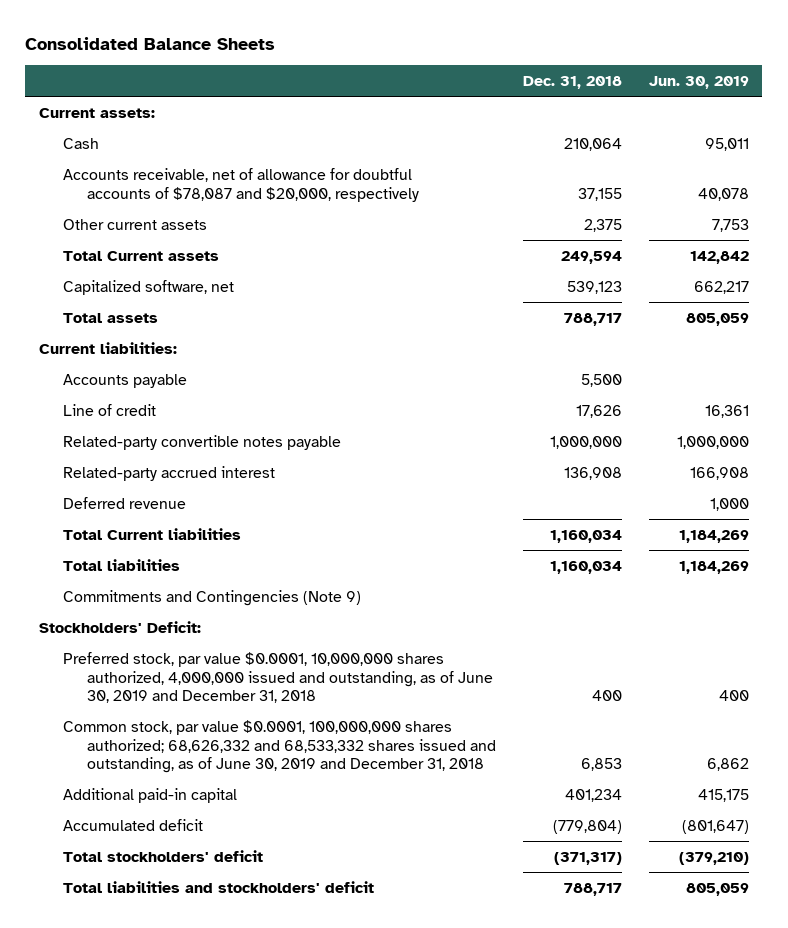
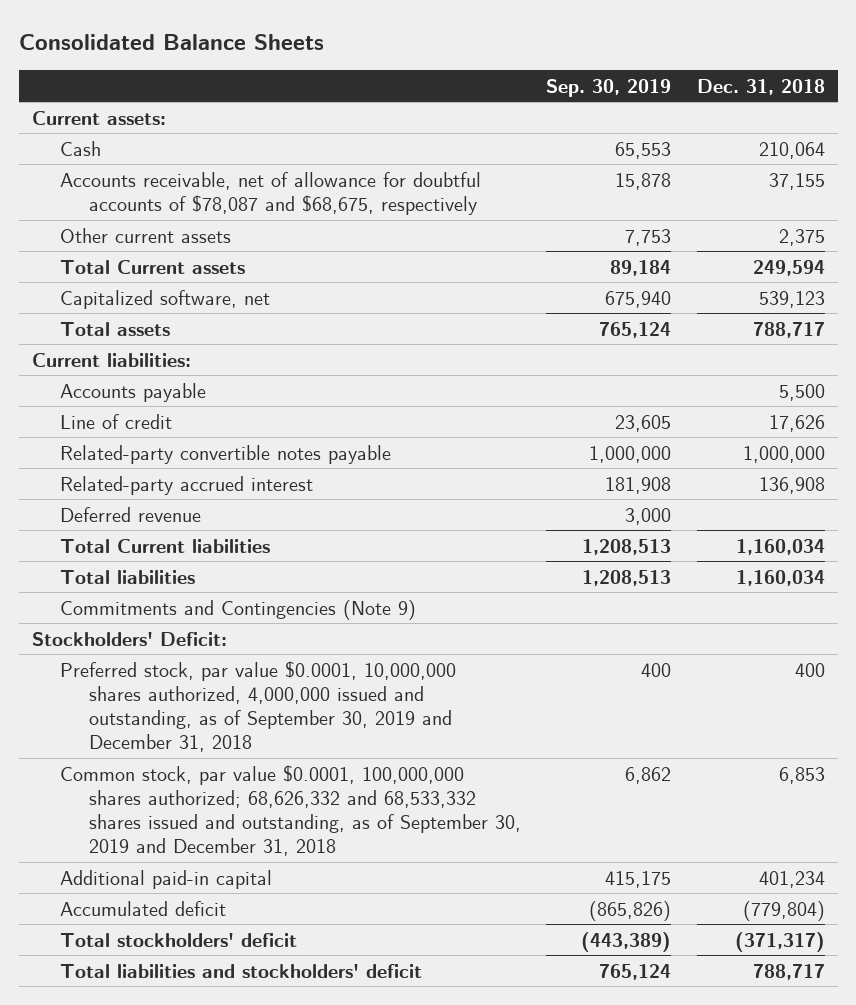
- | Dec. 31, 2018 | Jun. 30, 2019
+ | Sep. 30, 2019 | Dec. 31, 2018
- Accounts receivable, net of allowance for doubtful accounts of $78,087 and $20,000, respectively | 37,155 | 40,078
+ Accounts receivable, net of allowance for doubtful accounts of $78,087 and $68,675, respectively | 15,878 | 37,155
- Preferred stock, par value $0.0001, 10,000,000 shares authorized, 4,000,000 issued and outstanding, as of June 30, 2019 and December 31, 2018 | 400 | 400
- Common stock, par value $0.0001, 100,000,000 shares authorized; 68,626,332 and 68,533,332 shares issued and outstanding, as of June 30, 2019 and December 31, 2018 | 6,853 | 6,862
+ Preferred stock, par value $0.0001, 10,000,000 shares authorized, 4,000,000 issued and outstanding, as of September 30, 2019 and December 31, 2018 | 400 | 400
+ Common stock, par value $0.0001, 100,000,000 shares authorized; 68,626,332 and 68,533,332 shares issued and outstanding, as of September 30, 2019 and December 31, 2018 | 6,862 | 6,853

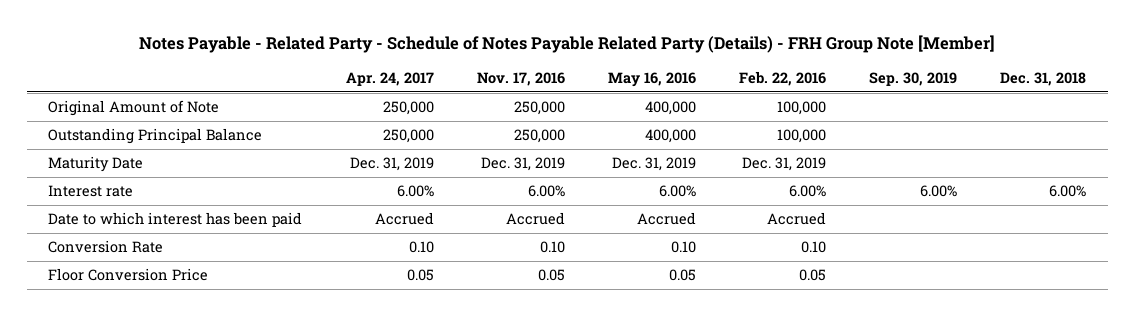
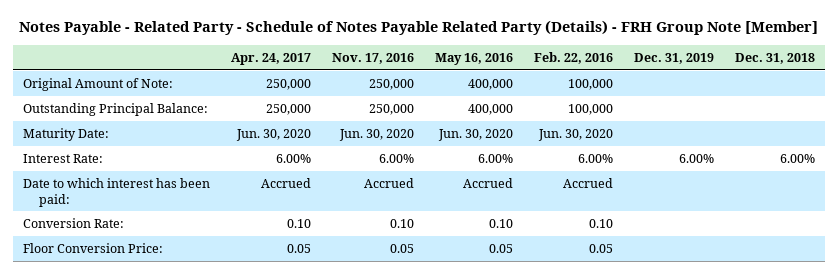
- | Apr. 24, 2017 | Nov. 17, 2016 | May 16, 2016 | Feb. 22, 2016 | Sep. 30, 2019 | Dec. 31, 2018
+ | Apr. 24, 2017 | Nov. 17, 2016 | May 16, 2016 | Feb. 22, 2016 | Dec. 31, 2019 | Dec. 31, 2018
- Original Amount of Note | 250,000 | 250,000 | 400,000 | 100,000 | |
- Outstanding Principal Balance | 250,000 | 250,000 | 400,000 | 100,000 | |
- Maturity Date | Dec. 31, 2019 | Dec. 31, 2019 | Dec. 31, 2019 | Dec. 31, 2019 | |
- Interest rate | 6.00% | 6.00% | 6.00% | 6.00% | 6.00% | 6.00%
- Date to which interest has been paid | Accrued | Accrued | Accrued | Accrued | |
- Conversion Rate | 0.10 | 0.10 | 0.10 | 0.10 | |
- Floor Conversion Price | 0.05 | 0.05 | 0.05 | 0.05 | |
+ Original Amount of Note: | 250,000 | 250,000 | 400,000 | 100,000 | |
+ Outstanding Principal Balance: | 250,000 | 250,000 | 400,000 | 100,000 | |
+ Maturity Date: | Jun. 30, 2020 | Jun. 30, 2020 | Jun. 30, 2020 | Jun. 30, 2020 | |
+ Interest Rate: | 6.00% | 6.00% | 6.00% | 6.00% | 6.00% | 6.00%
+ Date to which interest has been paid: | Accrued | Accrued | Accrued | Accrued | |
+ Conversion Rate: | 0.10 | 0.10 | 0.10 | 0.10 | |
+ Floor Conversion Price: | 0.05 | 0.05 | 0.05 | 0.05 | |

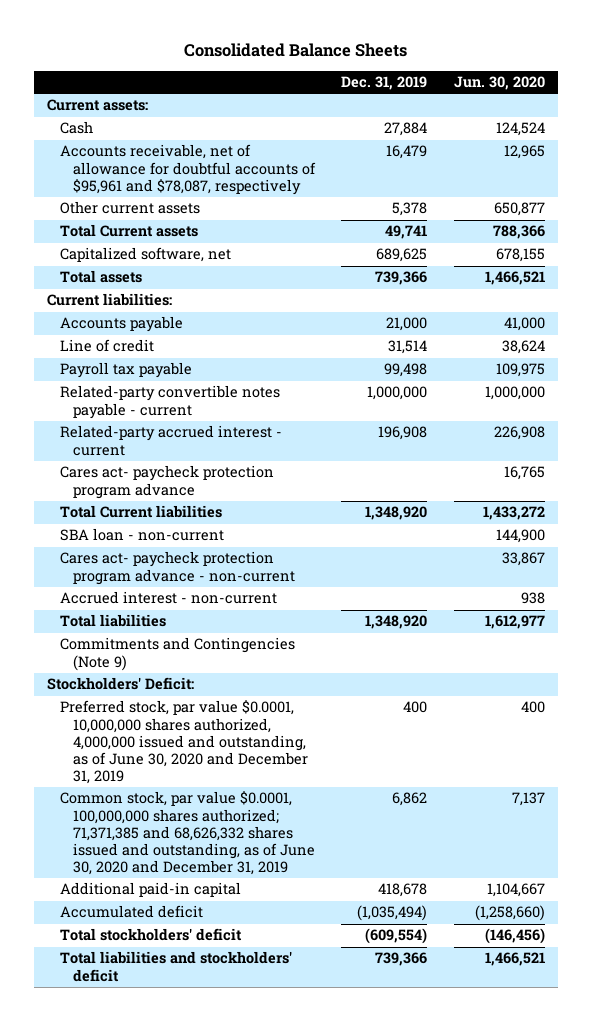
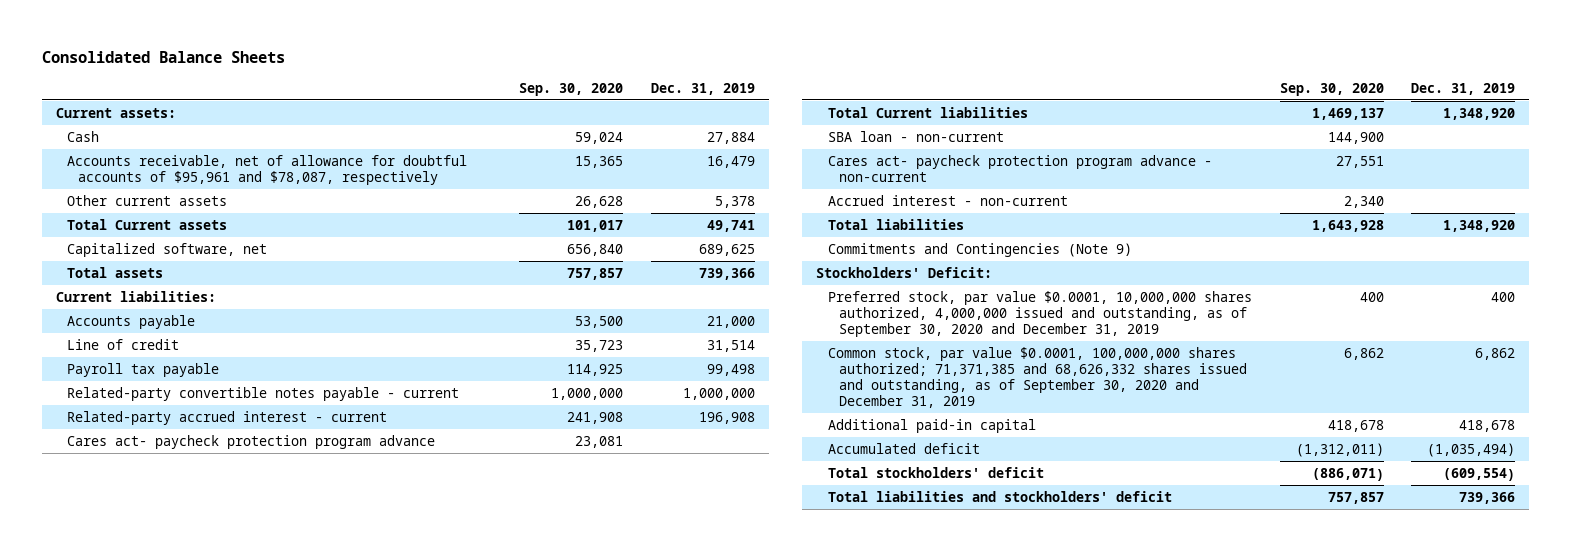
- | Dec. 31, 2019 | Jun. 30, 2020
+ | Sep. 30, 2020 | Dec. 31, 2019
- Preferred stock, par value $0.0001, 10,000,000 shares authorized, 4,000,000 issued and outstanding, as of June 30, 2020 and December 31, 2019 | 400 | 400
- Common stock, par value $0.0001, 100,000,000 shares authorized; 71,371,385 and 68,626,332 shares issued and outstanding, as of June 30, 2020 and December 31, 2019 | 6,862 | 7,137
+ Preferred stock, par value $0.0001, 10,000,000 shares authorized, 4,000,000 issued and outstanding, as of September 30, 2020 and December 31, 2019 | 400 | 400
+ Common stock, par value $0.0001, 100,000,000 shares authorized; 71,371,385 and 68,626,332 shares issued and outstanding, as of September 30, 2020 and December 31, 2019 | 6,862 | 6,862

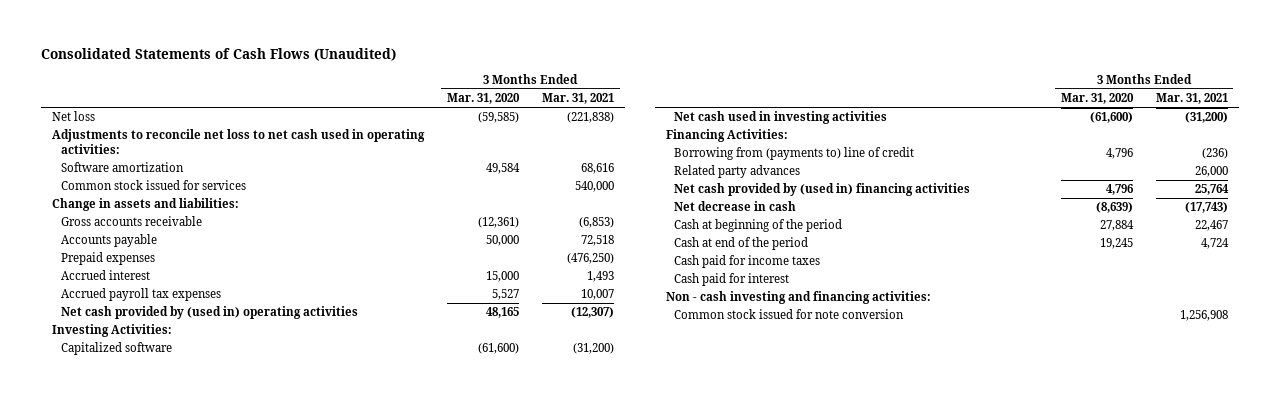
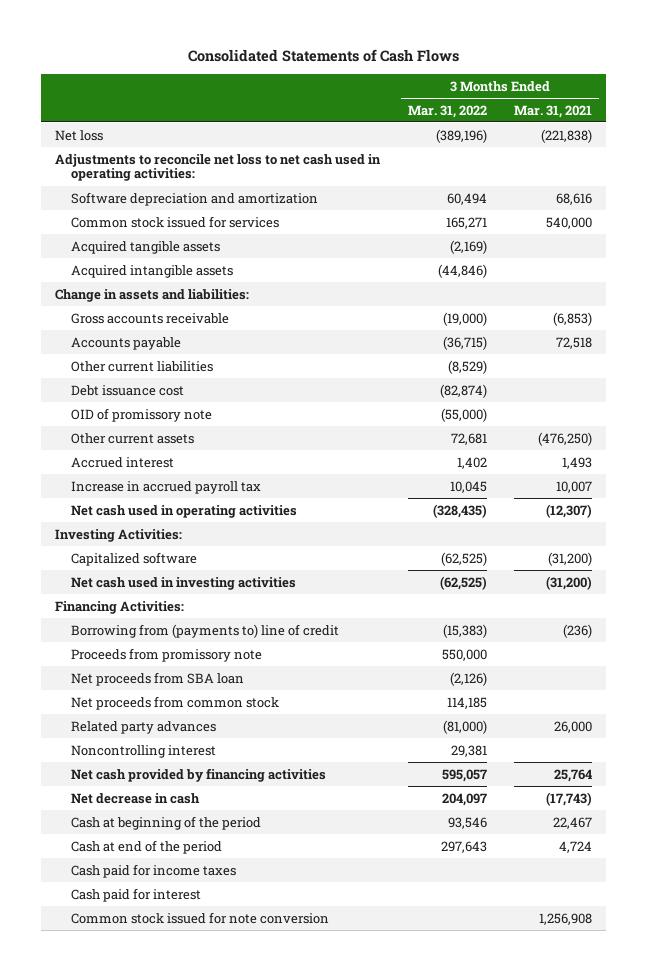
- Consolidated Statements of Cash Flows (Unaudited)
+ Consolidated Statements of Cash Flows
- | 3 Months Ended Mar. 31, 2020 | 3 Months Ended Mar. 31, 2021
+ | 3 Months Ended Mar. 31, 2022 | 3 Months Ended Mar. 31, 2021
- Software amortization | 49,584 | 68,616
+ Software depreciation and amortization | 60,494 | 68,616
+ Acquired tangible assets | (2,169) |
+ Acquired intangible assets | (44,846) |
- Prepaid expenses | | (476,250)
+ Other current liabilities | (8,529) |
+ Debt issuance cost | (82,874) |
+ OID of promissory note | (55,000) |
+ Other current assets | 72,681 | (476,250)
- Accrued payroll tax expenses | 5,527 | 10,007
- Net cash provided by (used in) operating activities | 48,165 | (12,307)
+ Increase in accrued payroll tax | 10,045 | 10,007
+ Net cash used in operating activities | (328,435) | (12,307)
+ Proceeds from promissory note | 550,000 |
+ Net proceeds from SBA loan | (2,126) |
+ Net proceeds from common stock | 114,185 |
- Net cash provided by (used in) financing activities | 4,796 | 25,764
+ Noncontrolling interest | 29,381 |
+ Net cash provided by financing activities | 595,057 | 25,764
- Non - cash investing and financing activities:

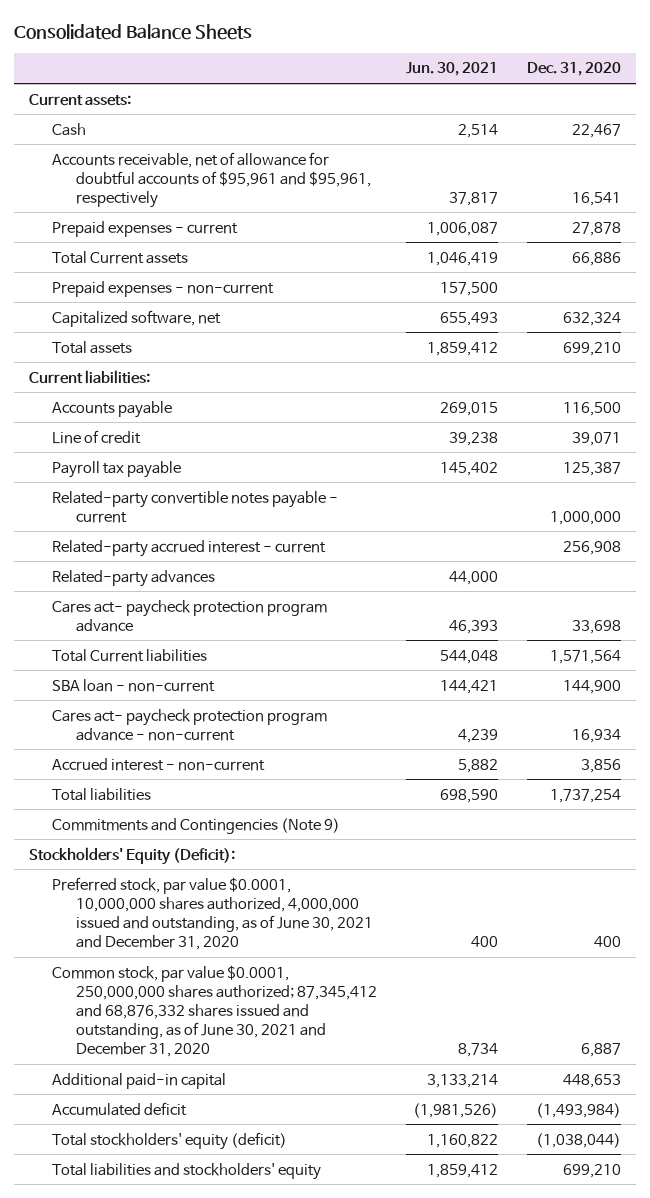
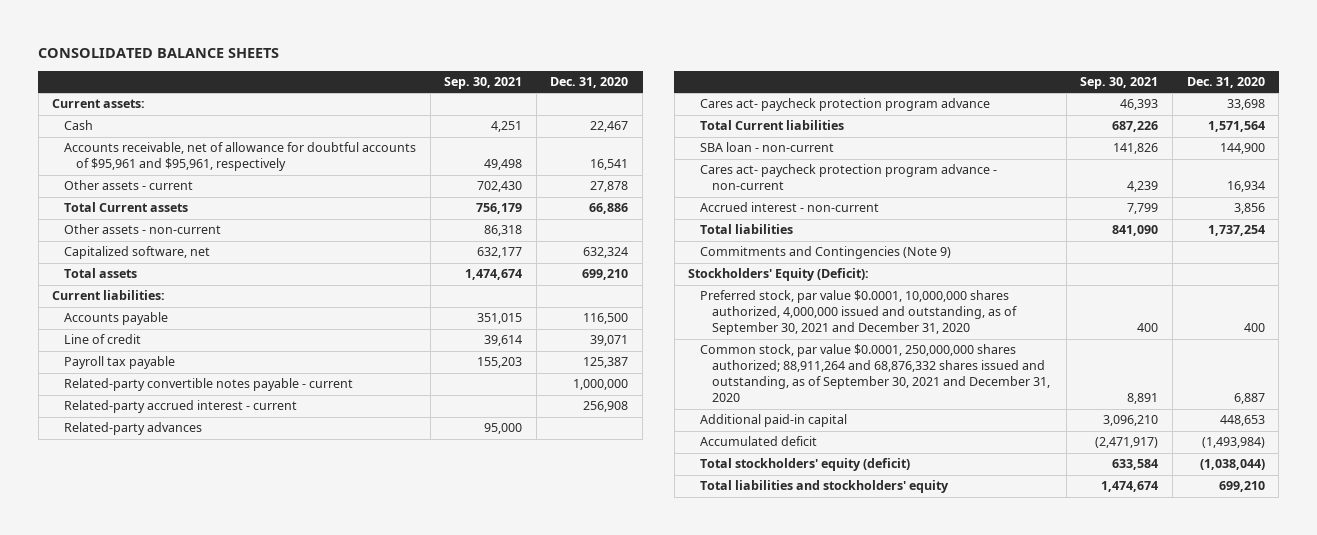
- Consolidated Balance Sheets
+ CONSOLIDATED BALANCE SHEETS
- | Jun. 30, 2021 | Dec. 31, 2020
+ | Sep. 30, 2021 | Dec. 31, 2020
- Prepaid expenses - current | 1,006,087 | 27,878
+ Other assets - current | 702,430 | 27,878
- Prepaid expenses - non-current | 157,500 |
+ Other assets - non-current | 86,318 |
- Preferred stock, par value $0.0001, 10,000,000 shares authorized, 4,000,000 issued and outstanding, as of June 30, 2021 and December 31, 2020 | 400 | 400
- Common stock, par value $0.0001, 250,000,000 shares authorized; 87,345,412 and 68,876,332 shares issued and outstanding, as of June 30, 2021 and December 31, 2020 | 8,734 | 6,887
+ Preferred stock, par value $0.0001, 10,000,000 shares authorized, 4,000,000 issued and outstanding, as of September 30, 2021 and December 31, 2020 | 400 | 400
+ Common stock, par value $0.0001, 250,000,000 shares authorized; 88,911,264 and 68,876,332 shares issued and outstanding, as of September 30, 2021 and December 31, 2020 | 8,891 | 6,887

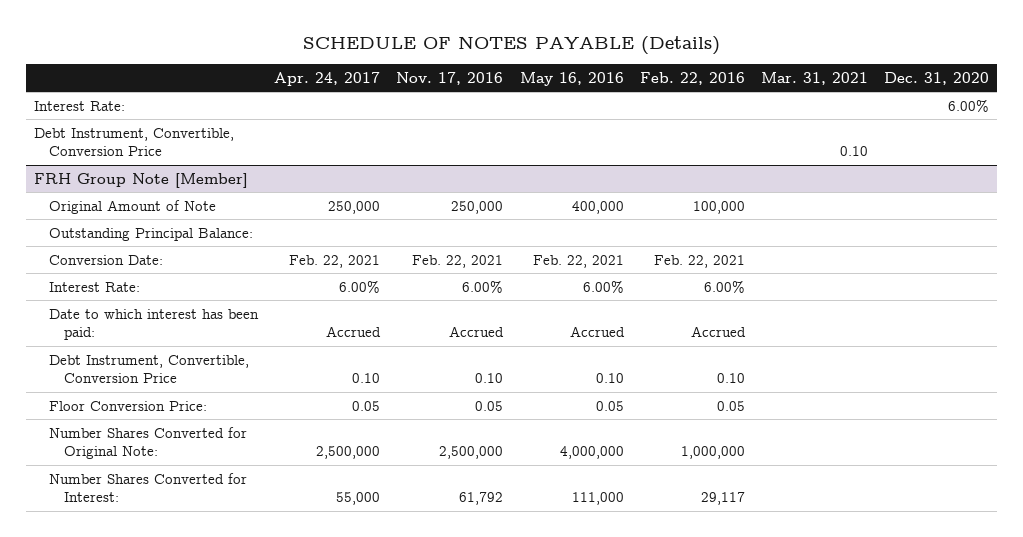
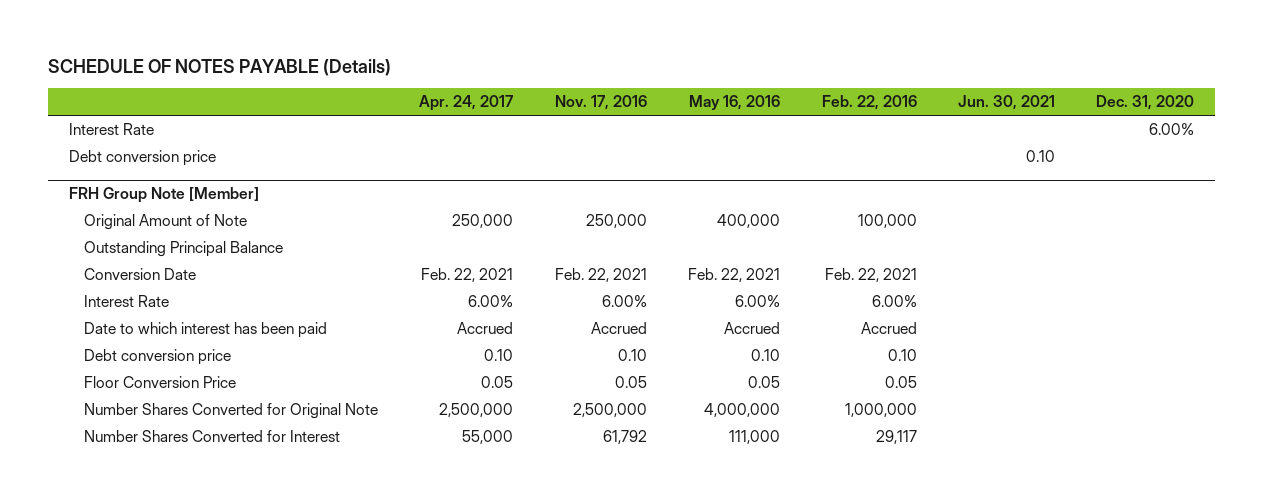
- | Apr. 24, 2017 | Nov. 17, 2016 | May 16, 2016 | Feb. 22, 2016 | Mar. 31, 2021 | Dec. 31, 2020
+ | Apr. 24, 2017 | Nov. 17, 2016 | May 16, 2016 | Feb. 22, 2016 | Jun. 30, 2021 | Dec. 31, 2020
- Interest Rate: | | | | | | 6.00%
- Debt Instrument, Convertible, Conversion Price | | | | | 0.10 |
+ Interest Rate | | | | | | 6.00%
+ Debt conversion price | | | | | 0.10 |
@ FRH Group Note [Member]
- Outstanding Principal Balance:
- Conversion Date: | Feb. 22, 2021 | Feb. 22, 2021 | Feb. 22, 2021 | Feb. 22, 2021 | |
- Interest Rate: | 6.00% | 6.00% | 6.00% | 6.00% | |
- Date to which interest has been paid: | Accrued | Accrued | Accrued | Accrued | |
- Debt Instrument, Convertible, Conversion Price | 0.10 | 0.10 | 0.10 | 0.10 | |
- Floor Conversion Price: | 0.05 | 0.05 | 0.05 | 0.05 | |
- Number Shares Converted for Original Note: | 2,500,000 | 2,500,000 | 4,000,000 | 1,000,000 | |
- Number Shares Converted for Interest: | 55,000 | 61,792 | 111,000 | 29,117 | |
+ Outstanding Principal Balance
+ Conversion Date | Feb. 22, 2021 | Feb. 22, 2021 | Feb. 22, 2021 | Feb. 22, 2021 | |
+ Interest Rate | 6.00% | 6.00% | 6.00% | 6.00% | |
+ Date to which interest has been paid | Accrued | Accrued | Accrued | Accrued | |
+ Debt conversion price | 0.10 | 0.10 | 0.10 | 0.10 | |
+ Floor Conversion Price | 0.05 | 0.05 | 0.05 | 0.05 | |
+ Number Shares Converted for Original Note | 2,500,000 | 2,500,000 | 4,000,000 | 1,000,000 | |
+ Number Shares Converted for Interest | 55,000 | 61,792 | 111,000 | 29,117 | |

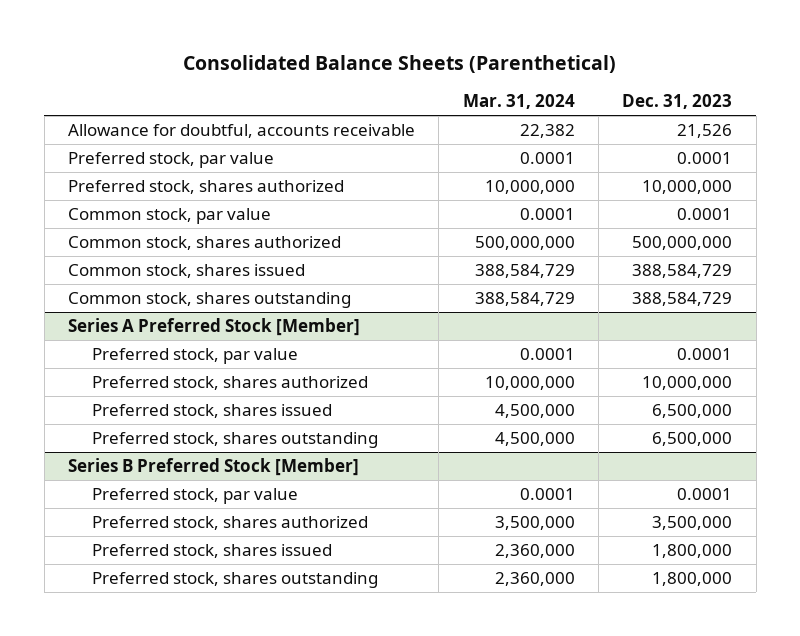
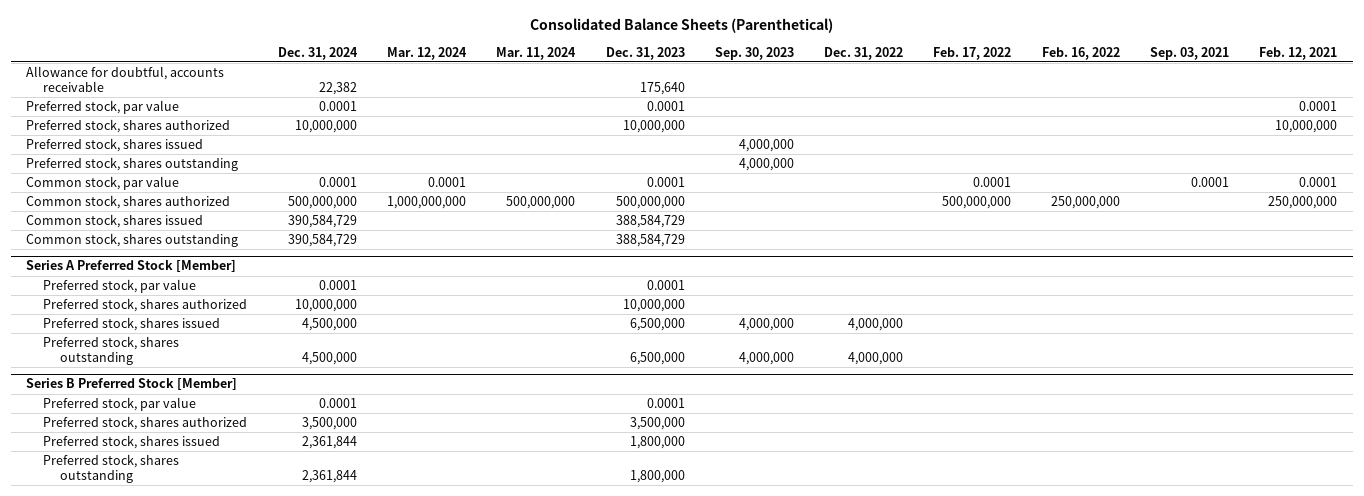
- | Mar. 31, 2024 | Dec. 31, 2023
+ | Dec. 31, 2024 | Mar. 12, 2024 | Mar. 11, 2024 | Dec. 31, 2023 | Sep. 30, 2023 | Dec. 31, 2022 | Feb. 17, 2022 | Feb. 16, 2022 | Sep. 03, 2021 | Feb. 12, 2021
- Allowance for doubtful, accounts receivable | 22,382 | 21,526
+ Allowance for doubtful, accounts receivable | 22,382 | | | 175,640 | | | | | |
+ Preferred stock, shares issued | | | | | 4,000,000 | | | | |
+ Preferred stock, shares outstanding | | | | | 4,000,000 | | | | |

